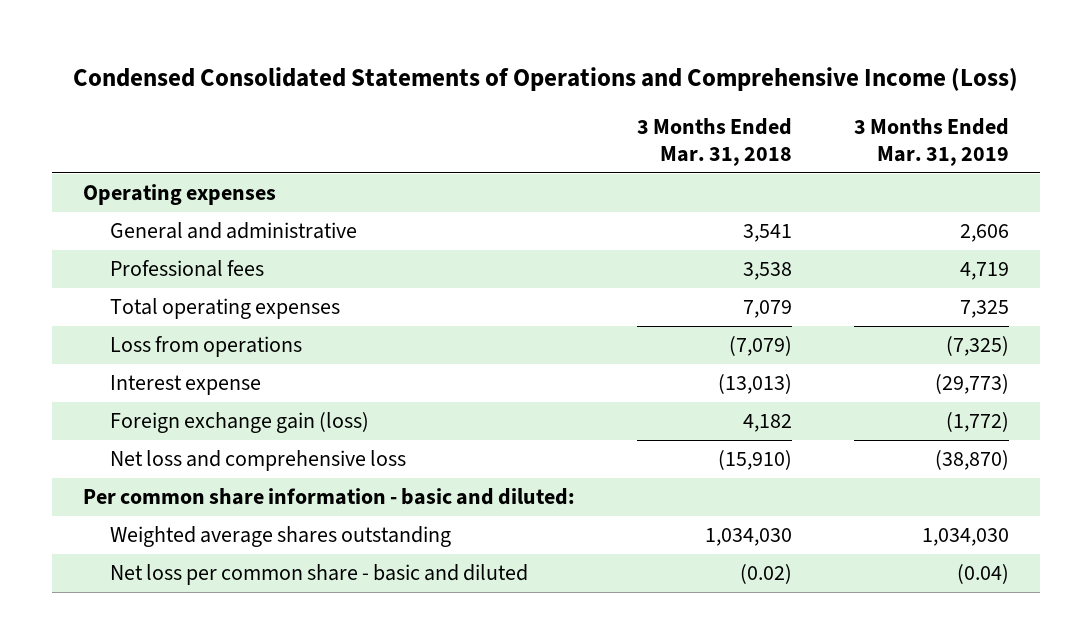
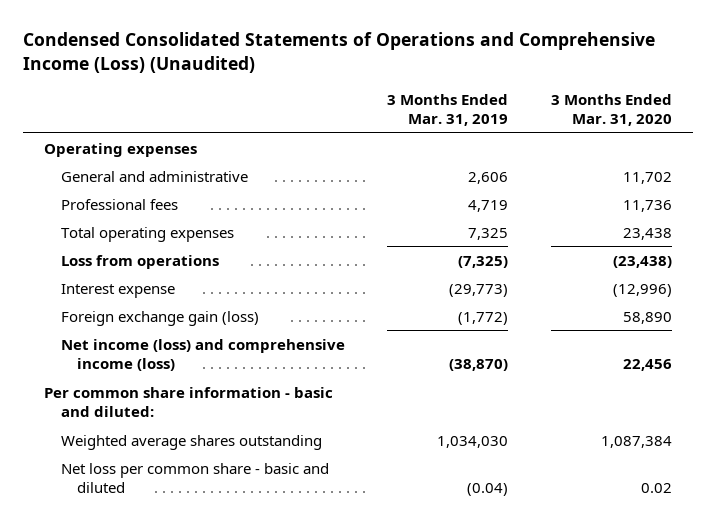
- Condensed Consolidated Statements of Operations and Comprehensive Income (Loss)
+ Condensed Consolidated Statements of Operations and Comprehensive Income (Loss) (Unaudited)
- | 3 Months Ended Mar. 31, 2018 | 3 Months Ended Mar. 31, 2019
+ | 3 Months Ended Mar. 31, 2019 | 3 Months Ended Mar. 31, 2020
- Net loss and comprehensive loss | (15,910) | (38,870)
+ Net income (loss) and comprehensive income (loss) | (38,870) | 22,456

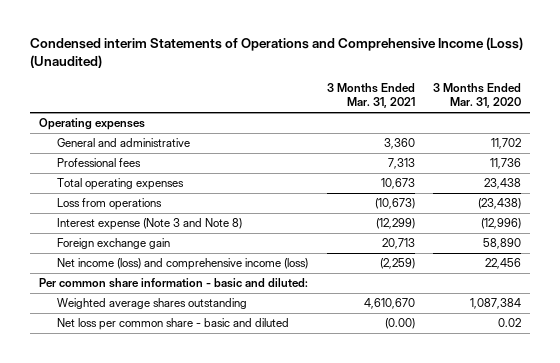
- Condensed Consolidated Statements of Operations and Comprehensive Income (Loss) (Unaudited)
+ Condensed interim Statements of Operations and Comprehensive Income (Loss) (Unaudited)
- | 3 Months Ended Mar. 31, 2019 | 3 Months Ended Mar. 31, 2020
+ | 3 Months Ended Mar. 31, 2021 | 3 Months Ended Mar. 31, 2020
- Interest expense | (29,773) | (12,996)
- Foreign exchange gain (loss) | (1,772) | 58,890
+ Interest expense (Note 3 and Note 8) | (12,299) | (12,996)
+ Foreign exchange gain | 20,713 | 58,890

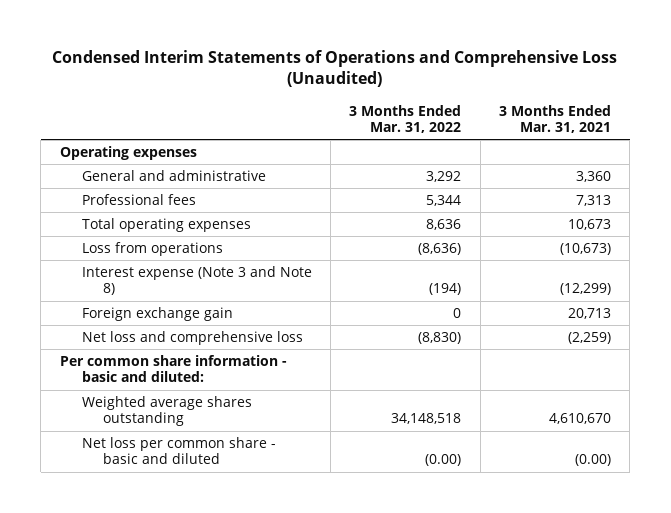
- Condensed interim Statements of Operations and Comprehensive Income (Loss) (Unaudited)
+ Condensed Interim Statements of Operations and Comprehensive Loss (Unaudited)
- | 3 Months Ended Mar. 31, 2021 | 3 Months Ended Mar. 31, 2020
+ | 3 Months Ended Mar. 31, 2022 | 3 Months Ended Mar. 31, 2021
- Net income (loss) and comprehensive income (loss) | (2,259) | 22,456
+ Net loss and comprehensive loss | (8,830) | (2,259)

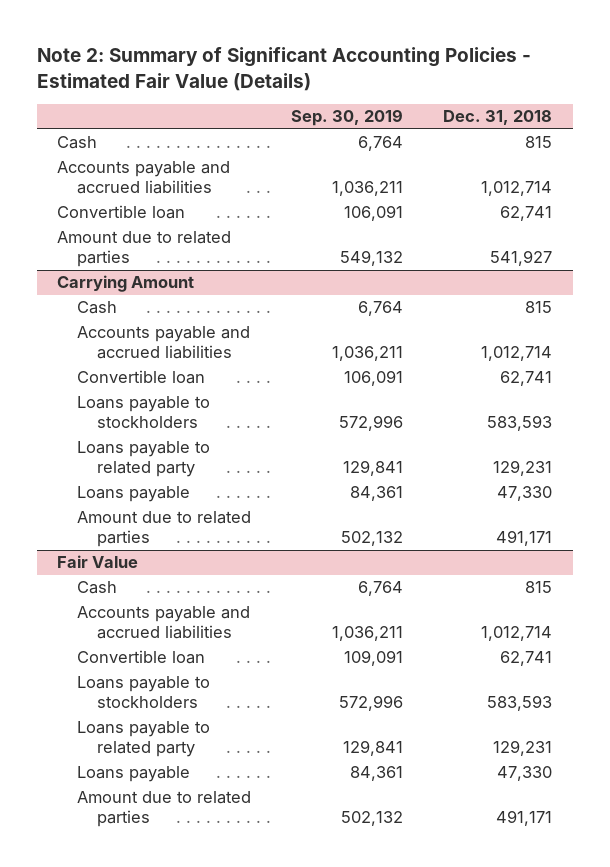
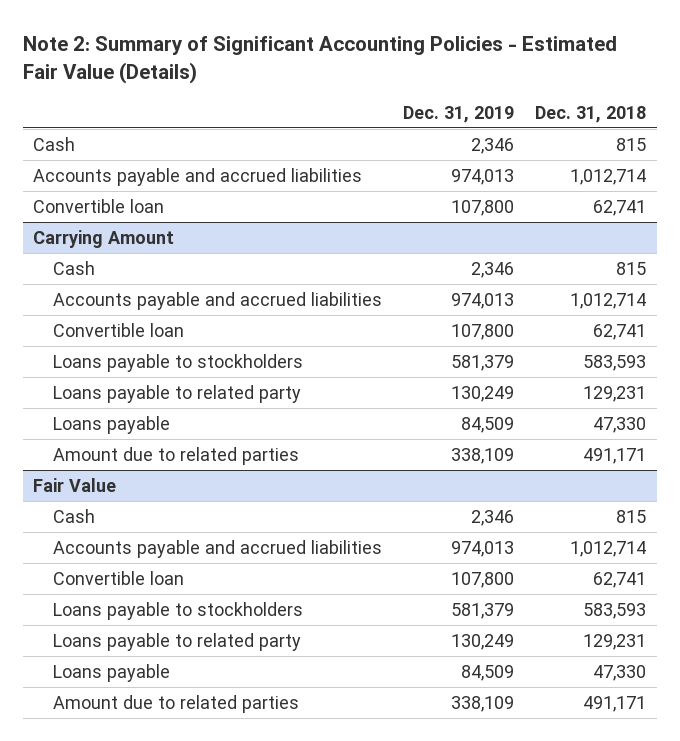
- | Sep. 30, 2019 | Dec. 31, 2018
+ | Dec. 31, 2019 | Dec. 31, 2018
- Amount due to related parties | 549,132 | 541,927

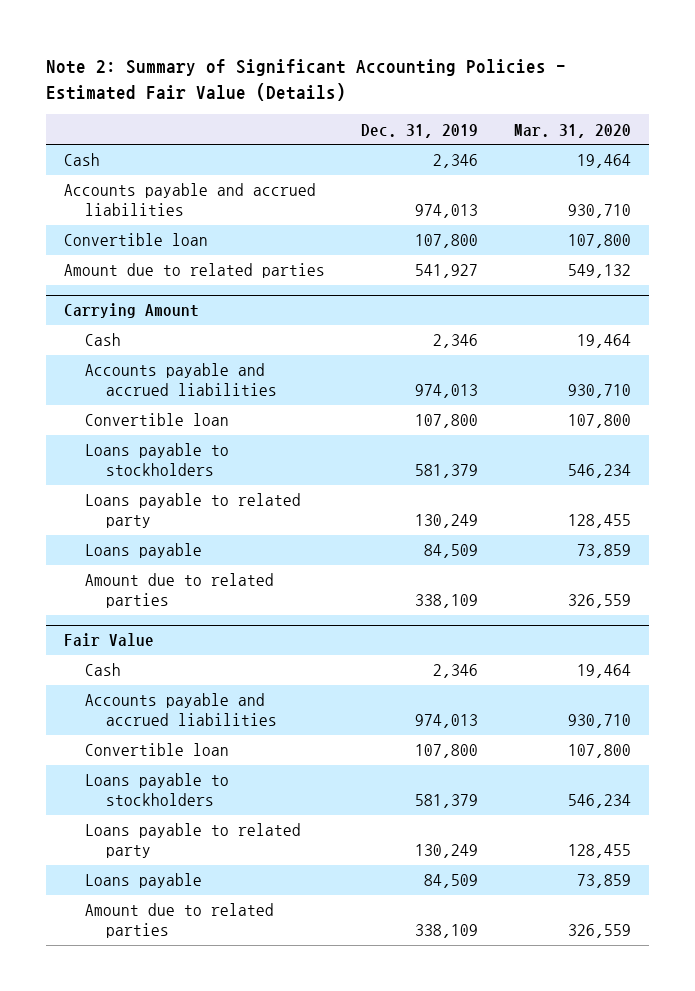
- | Dec. 31, 2019 | Dec. 31, 2018
+ | Dec. 31, 2019 | Mar. 31, 2020
+ Amount due to related parties | 541,927 | 549,132

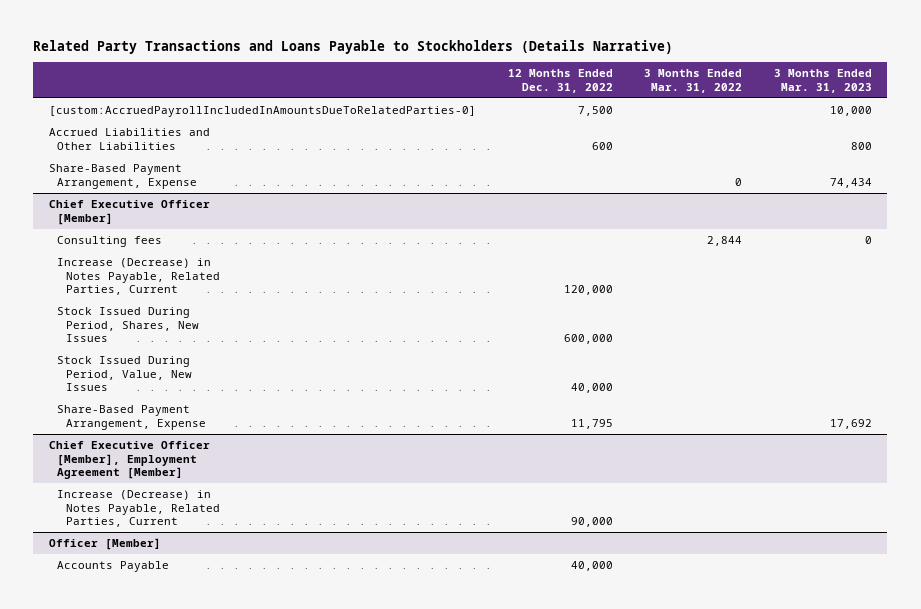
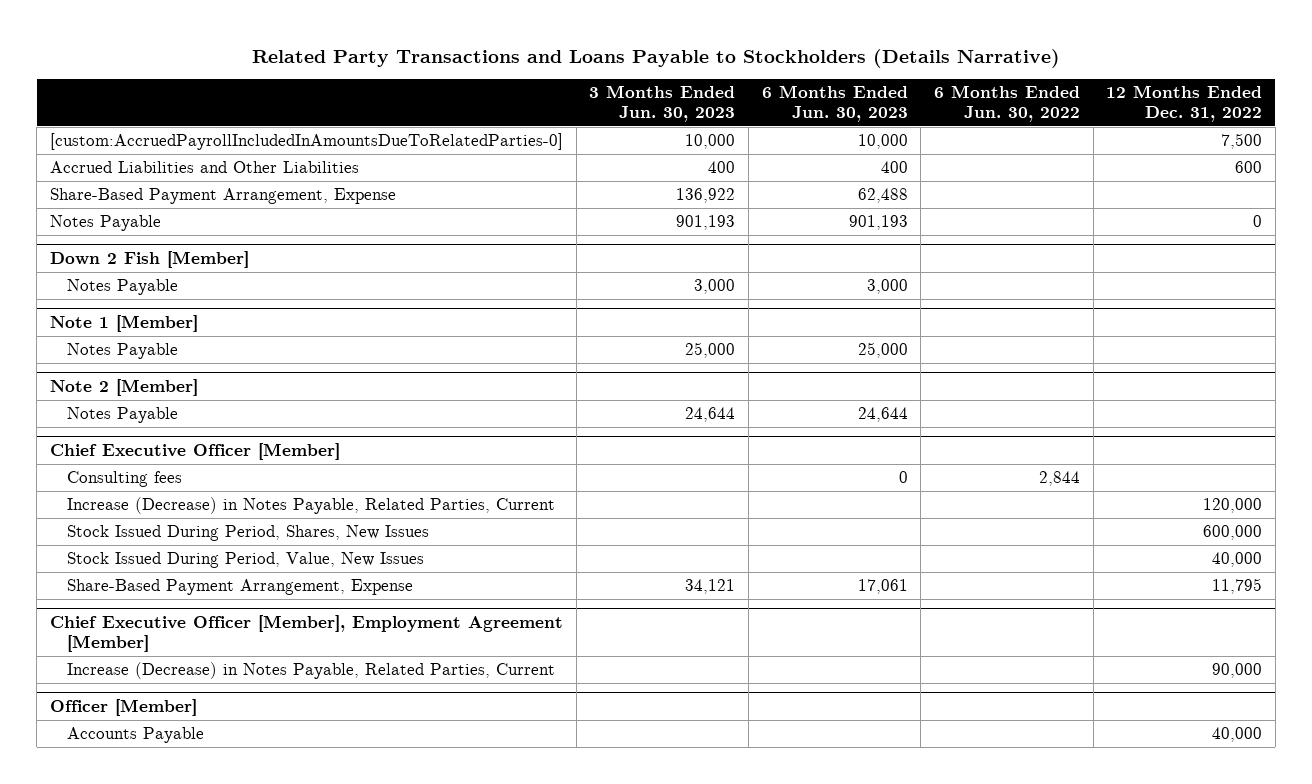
- | 12 Months Ended Dec. 31, 2022 | 3 Months Ended Mar. 31, 2022 | 3 Months Ended Mar. 31, 2023
+ | 3 Months Ended Jun. 30, 2023 | 6 Months Ended Jun. 30, 2023 | 6 Months Ended Jun. 30, 2022 | 12 Months Ended Dec. 31, 2022
+ Notes Payable | 901,193 | 901,193 | | 0
+ Down 2 Fish [Member]
+ Notes Payable | 3,000 | 3,000 | |
+ Note 1 [Member]
+ Notes Payable | 25,000 | 25,000 | |
+ Note 2 [Member]
+ Notes Payable | 24,644 | 24,644 | |

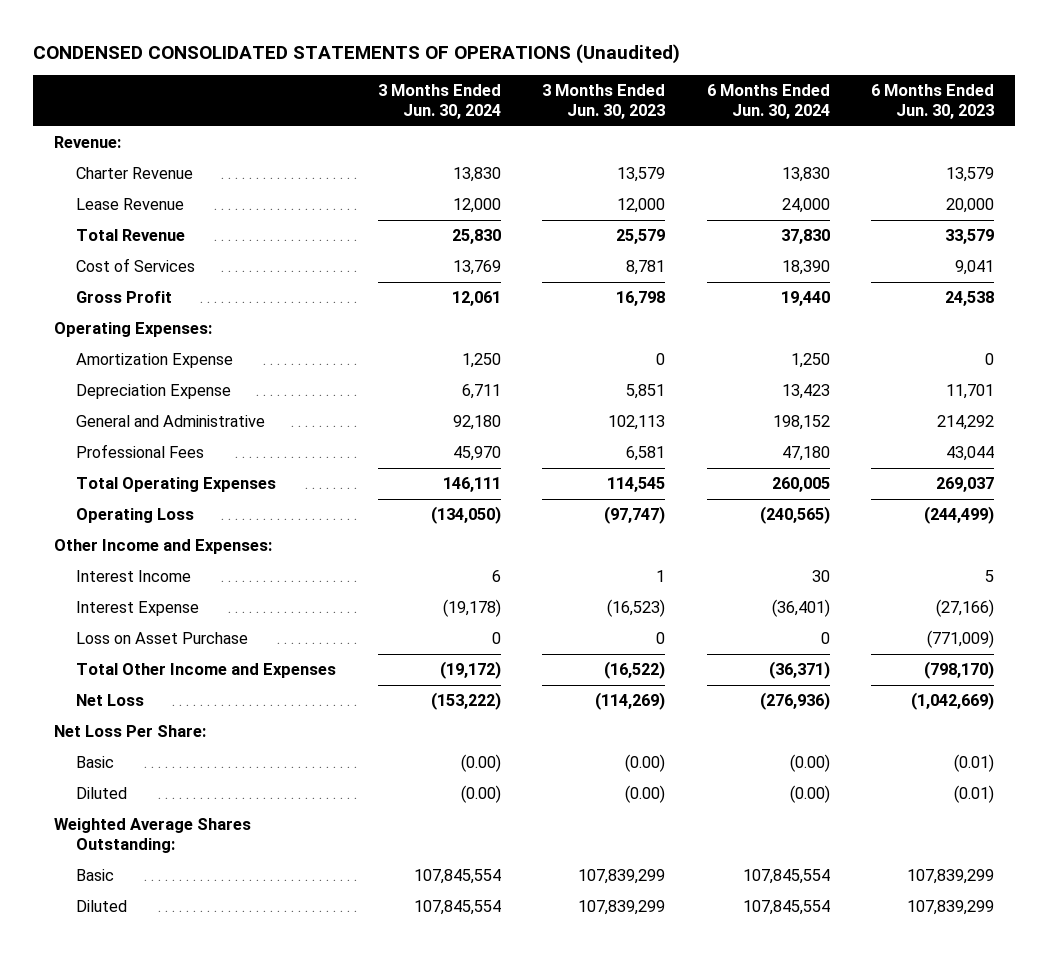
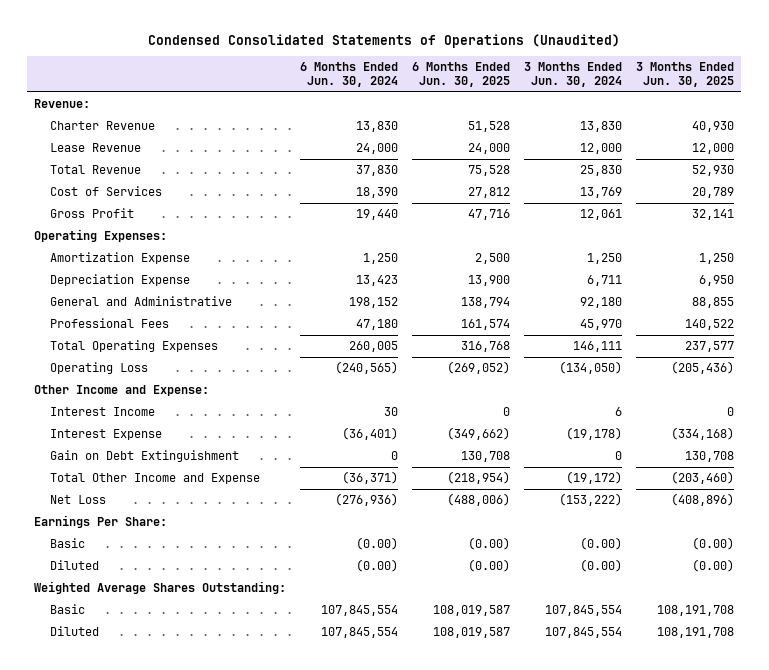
- CONDENSED CONSOLIDATED STATEMENTS OF OPERATIONS (Unaudited)
+ Condensed Consolidated Statements of Operations (Unaudited)
- | 3 Months Ended Jun. 30, 2024 | 3 Months Ended Jun. 30, 2023 | 6 Months Ended Jun. 30, 2024 | 6 Months Ended Jun. 30, 2023
+ | 6 Months Ended Jun. 30, 2024 | 6 Months Ended Jun. 30, 2025 | 3 Months Ended Jun. 30, 2024 | 3 Months Ended Jun. 30, 2025
- Other Income and Expenses:
+ Other Income and Expense:
- Loss on Asset Purchase | 0 | 0 | 0 | (771,009)
- Total Other Income and Expenses | (19,172) | (16,522) | (36,371) | (798,170)
+ Gain on Debt Extinguishment | 0 | 130,708 | 0 | 130,708
+ Total Other Income and Expense | (36,371) | (218,954) | (19,172) | (203,460)
- Net Loss Per Share:
+ Earnings Per Share:

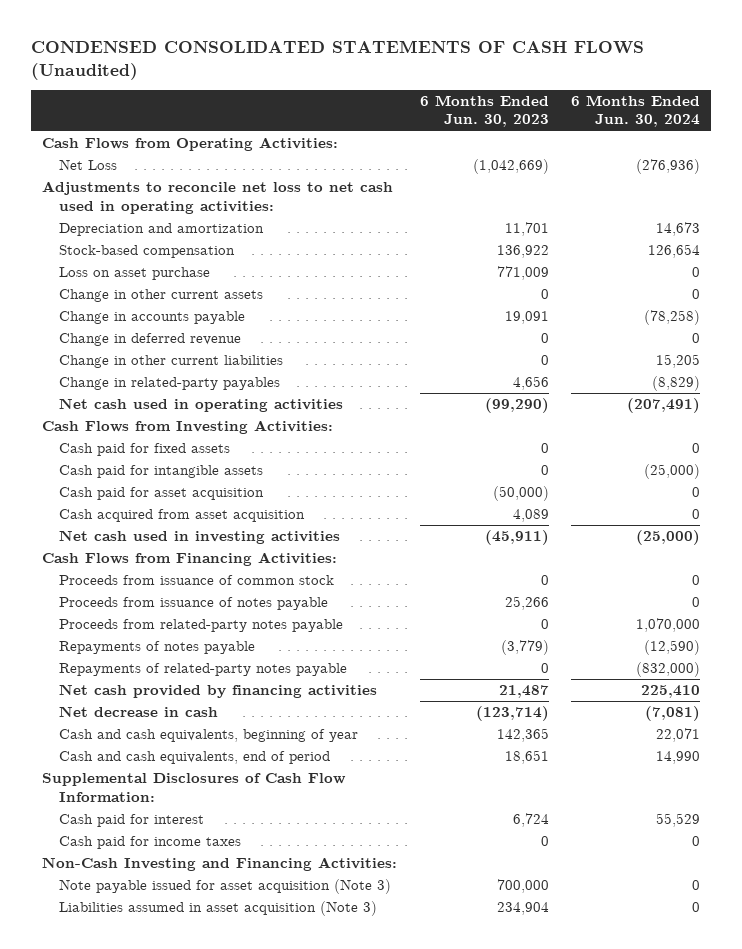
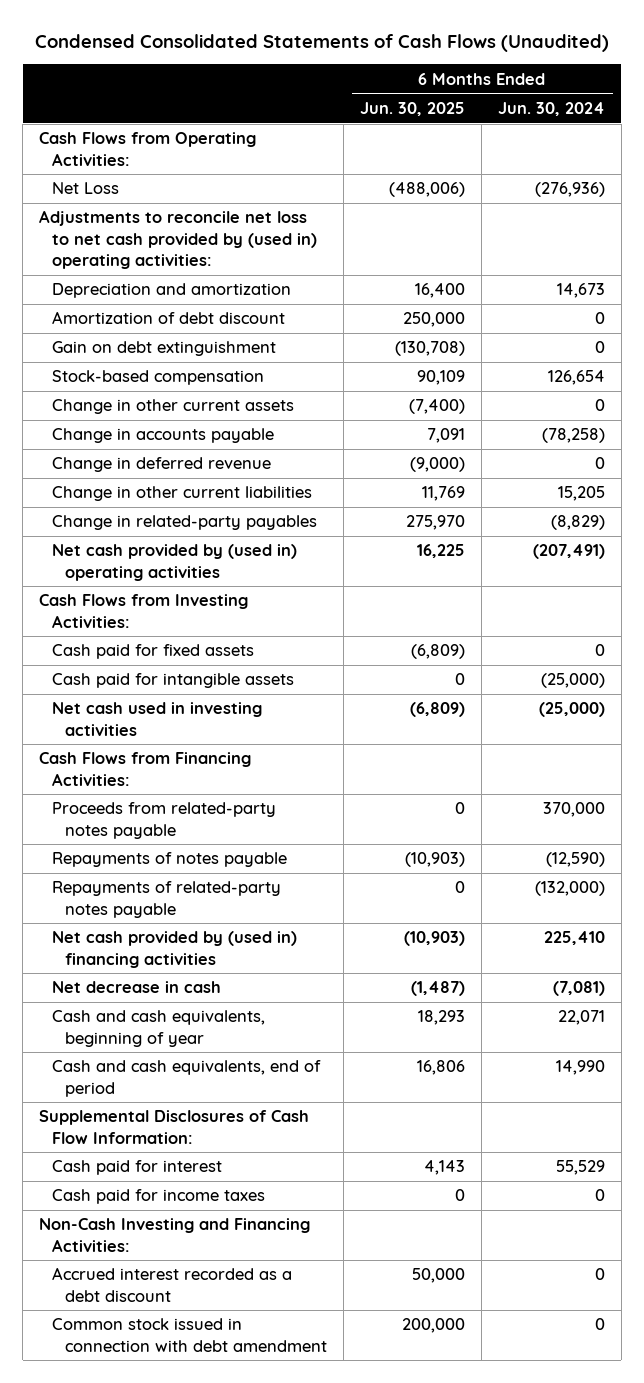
- CONDENSED CONSOLIDATED STATEMENTS OF CASH FLOWS (Unaudited)
+ Condensed Consolidated Statements of Cash Flows (Unaudited)
- | 6 Months Ended Jun. 30, 2023 | 6 Months Ended Jun. 30, 2024
+ | 6 Months Ended Jun. 30, 2025 | 6 Months Ended Jun. 30, 2024
- Adjustments to reconcile net loss to net cash used in operating activities:
+ Adjustments to reconcile net loss to net cash provided by (used in) operating activities:
+ Amortization of debt discount | 250,000 | 0
+ Gain on debt extinguishment | (130,708) | 0
- Loss on asset purchase | 771,009 | 0
- Net cash used in operating activities | (99,290) | (207,491)
+ Net cash provided by (used in) operating activities | 16,225 | (207,491)
- Cash paid for asset acquisition | (50,000) | 0
- Cash acquired from asset acquisition | 4,089 | 0
- Proceeds from issuance of common stock | 0 | 0
- Proceeds from issuance of notes payable | 25,266 | 0
- Proceeds from related-party notes payable | 0 | 1,070,000
+ Proceeds from related-party notes payable | 0 | 370,000
- Repayments of related-party notes payable | 0 | (832,000)
- Net cash provided by financing activities | 21,487 | 225,410
+ Repayments of related-party notes payable | 0 | (132,000)
+ Net cash provided by (used in) financing activities | (10,903) | 225,410
- Note payable issued for asset acquisition (Note 3) | 700,000 | 0
- Liabilities assumed in asset acquisition (Note 3) | 234,904 | 0
+ Accrued interest recorded as a debt discount | 50,000 | 0
+ Common stock issued in connection with debt amendment | 200,000 | 0

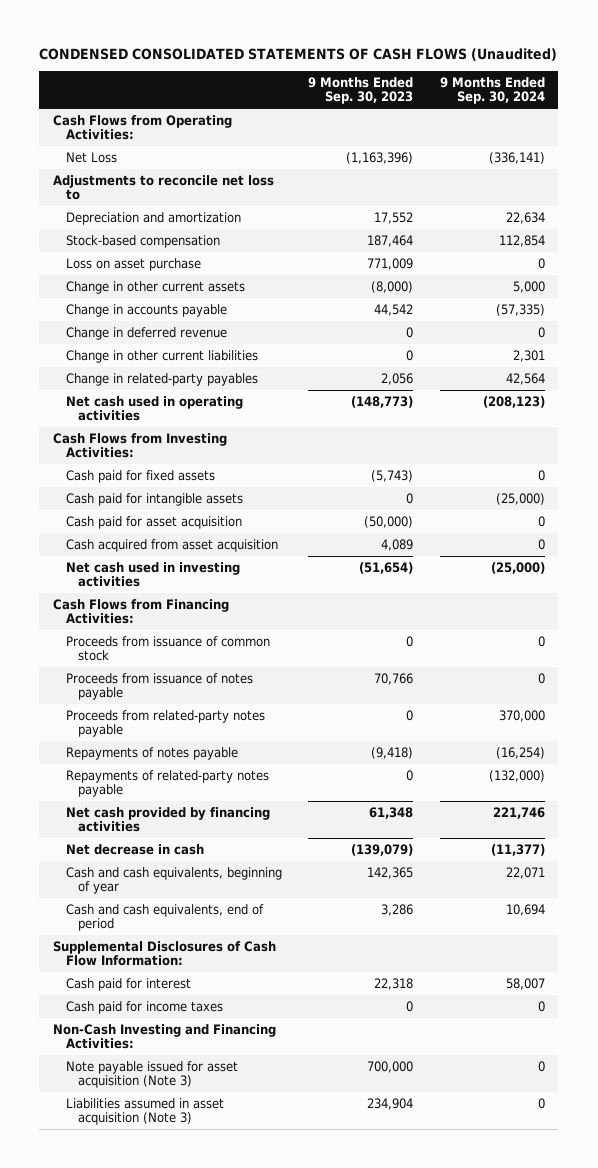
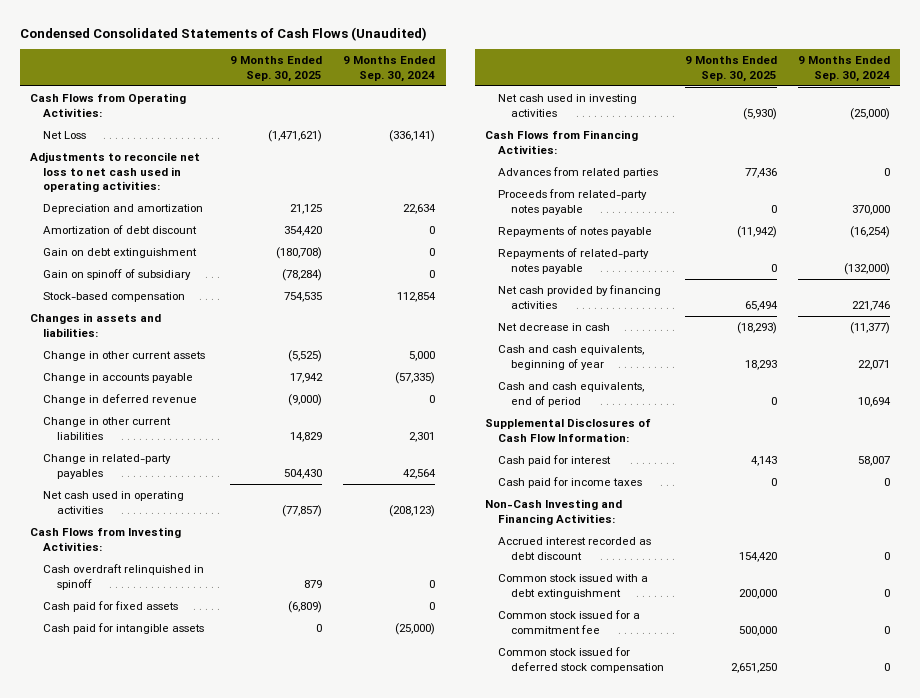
- CONDENSED CONSOLIDATED STATEMENTS OF CASH FLOWS (Unaudited)
+ Condensed Consolidated Statements of Cash Flows (Unaudited)
- | 9 Months Ended Sep. 30, 2023 | 9 Months Ended Sep. 30, 2024
+ | 9 Months Ended Sep. 30, 2025 | 9 Months Ended Sep. 30, 2024
- Adjustments to reconcile net loss to
+ Adjustments to reconcile net loss to net cash used in operating activities:
+ Amortization of debt discount | 354,420 | 0
+ Gain on debt extinguishment | (180,708) | 0
+ Gain on spinoff of subsidiary | (78,284) | 0
- Loss on asset purchase | 771,009 | 0
+ Changes in assets and liabilities:
+ Cash overdraft relinquished in spinoff | 879 | 0
- Cash paid for asset acquisition | (50,000) | 0
- Cash acquired from asset acquisition | 4,089 | 0
- Proceeds from issuance of common stock | 0 | 0
- Proceeds from issuance of notes payable | 70,766 | 0
+ Advances from related parties | 77,436 | 0
- Note payable issued for asset acquisition (Note 3) | 700,000 | 0
- Liabilities assumed in asset acquisition (Note 3) | 234,904 | 0
+ Accrued interest recorded as debt discount | 154,420 | 0
+ Common stock issued with a debt extinguishment | 200,000 | 0
+ Common stock issued for a commitment fee | 500,000 | 0
+ Common stock issued for deferred stock compensation | 2,651,250 | 0

